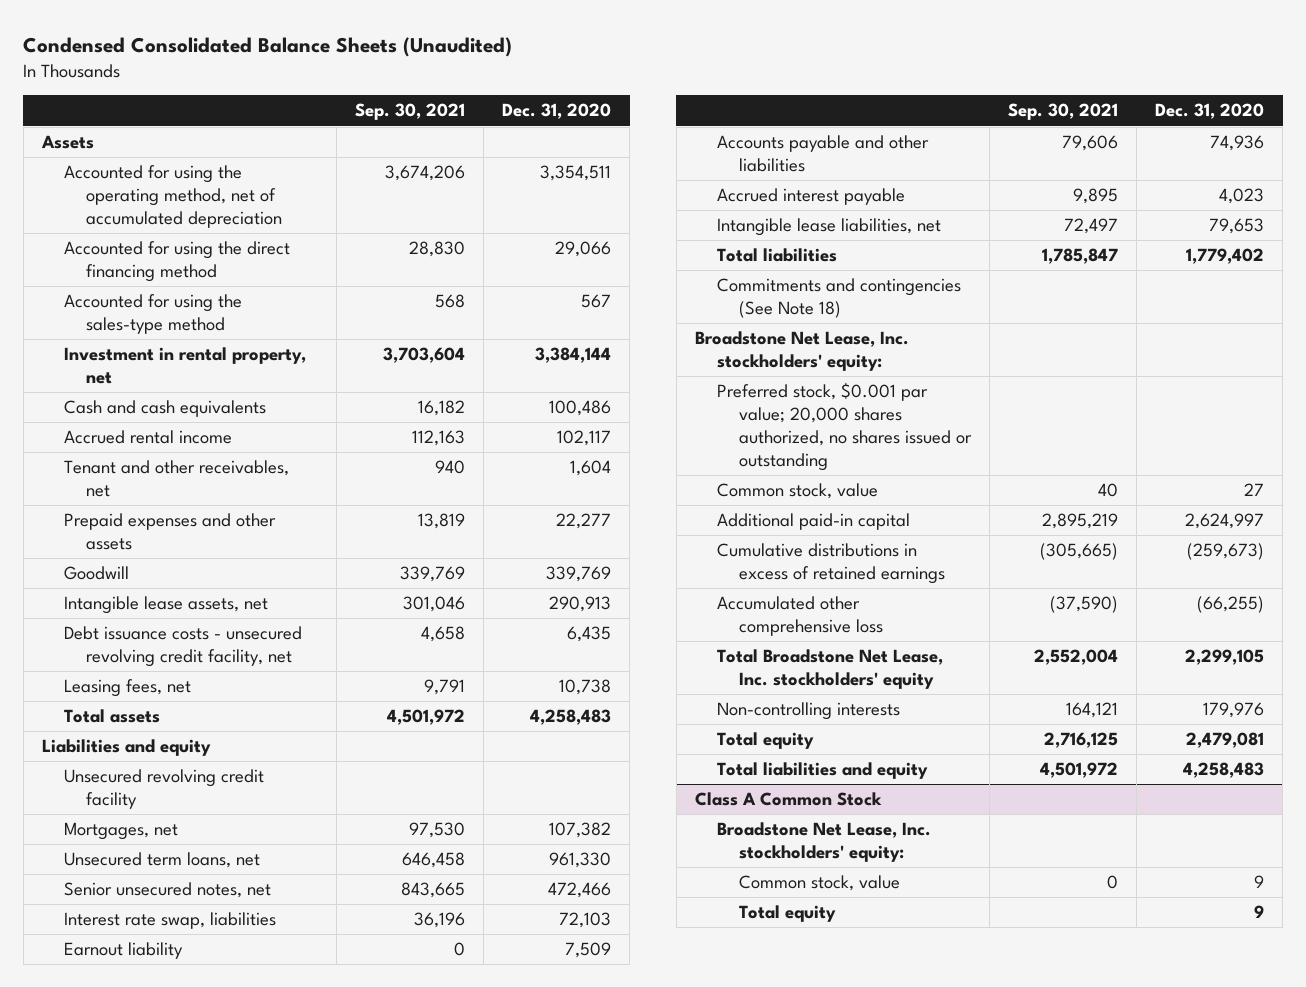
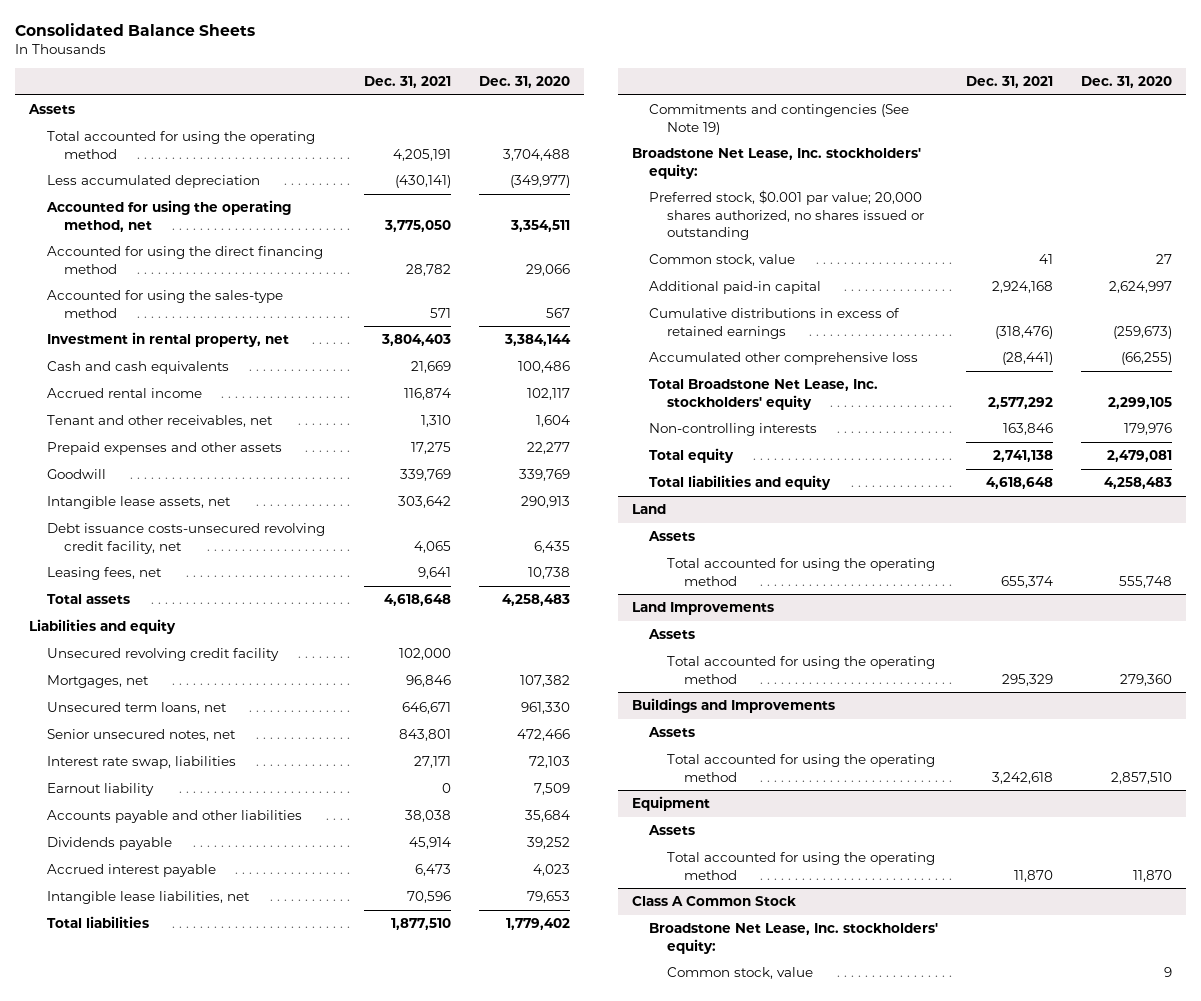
- Condensed Consolidated Balance Sheets (Unaudited)
+ Consolidated Balance Sheets
- | Sep. 30, 2021 | Dec. 31, 2020
+ | Dec. 31, 2021 | Dec. 31, 2020
- Accounted for using the operating method, net of accumulated depreciation | 3,674,206 | 3,354,511
+ Total accounted for using the operating method | 4,205,191 | 3,704,488
+ Less accumulated depreciation | (430,141) | (349,977)
+ Accounted for using the operating method, net | 3,775,050 | 3,354,511
- Debt issuance costs - unsecured revolving credit facility, net | 4,658 | 6,435
+ Debt issuance costs-unsecured revolving credit facility, net | 4,065 | 6,435
- Accounts payable and other liabilities | 79,606 | 74,936
+ Accounts payable and other liabilities | 38,038 | 35,684
+ Dividends payable | 45,914 | 39,252
- Commitments and contingencies (See Note 18)
+ Commitments and contingencies (See Note 19)
+ Land
+ Assets
+ Total accounted for using the operating method | 655,374 | 555,748
+ Land Improvements
+ Assets
+ Total accounted for using the operating method | 295,329 | 279,360
+ Buildings and Improvements
+ Assets
+ Total accounted for using the operating method | 3,242,618 | 2,857,510
+ Equipment
+ Assets
+ Total accounted for using the operating method | 11,870 | 11,870
@ Class A Common Stock
- Total equity | | 9

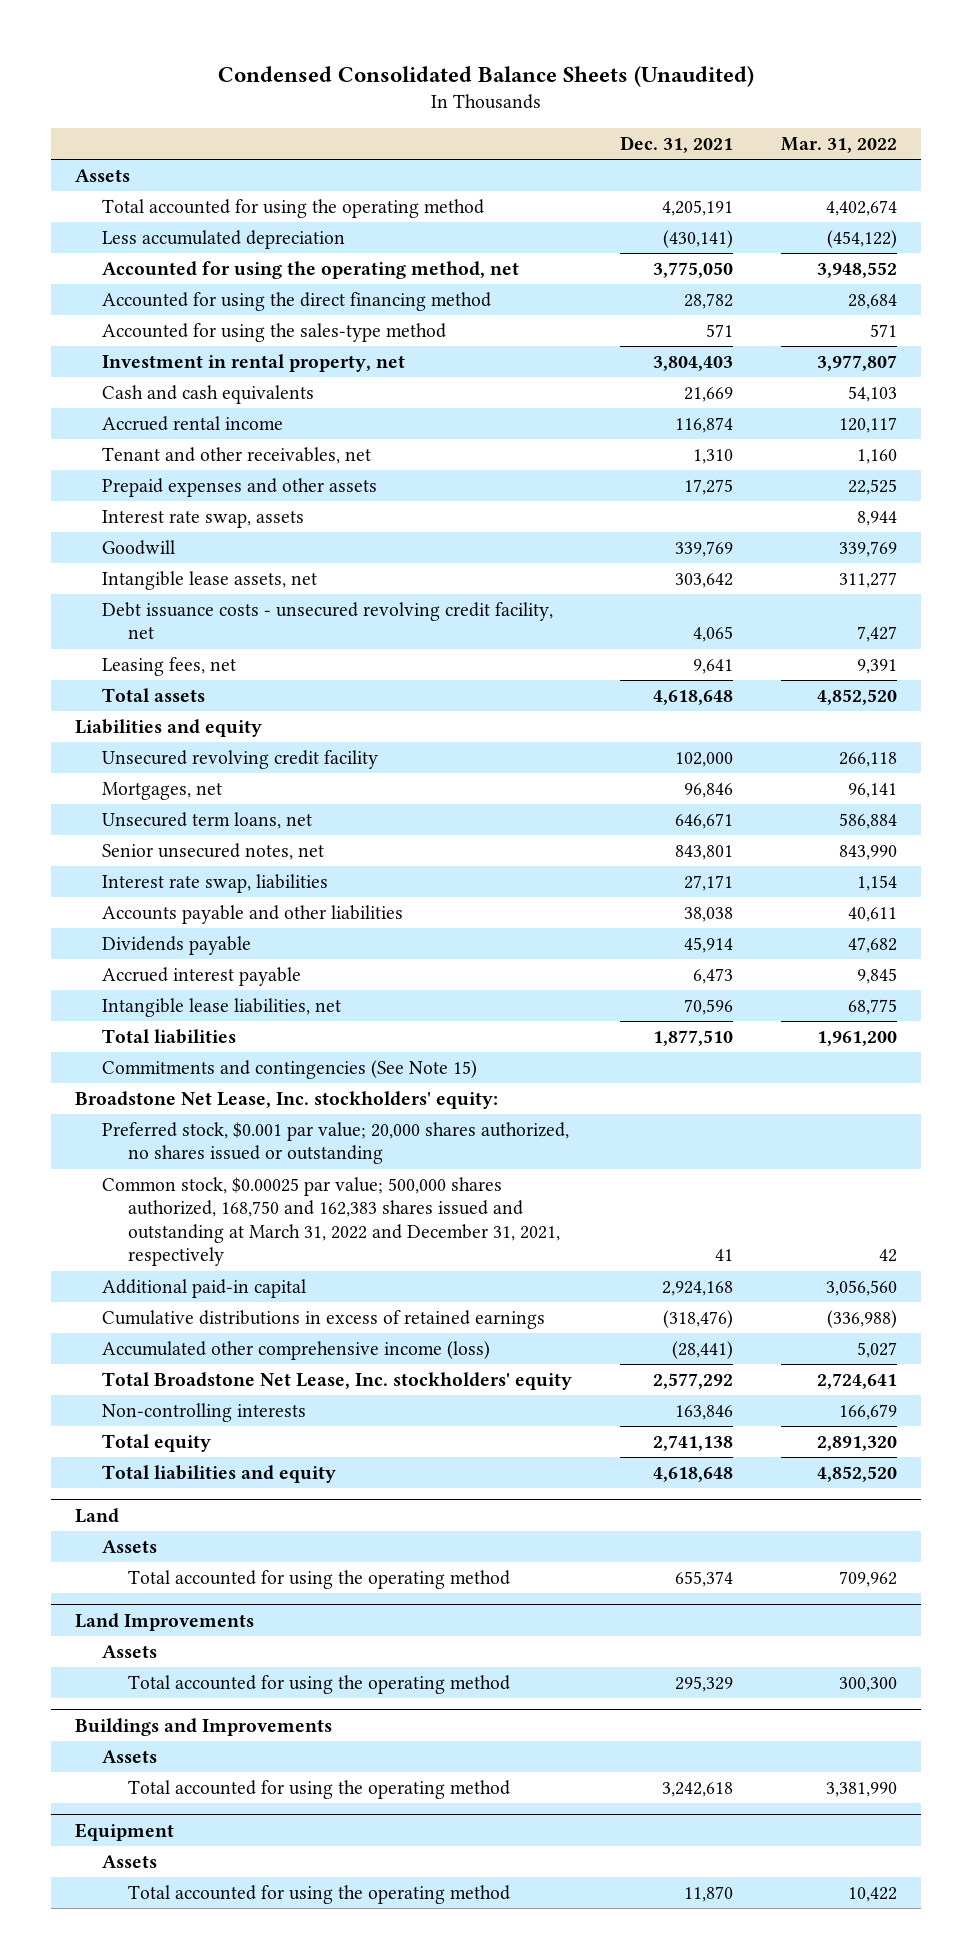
- Consolidated Balance Sheets
+ Condensed Consolidated Balance Sheets (Unaudited)
- | Dec. 31, 2021 | Dec. 31, 2020
+ | Dec. 31, 2021 | Mar. 31, 2022
+ Interest rate swap, assets | | 8,944
- Debt issuance costs-unsecured revolving credit facility, net | 4,065 | 6,435
+ Debt issuance costs - unsecured revolving credit facility, net | 4,065 | 7,427
- Earnout liability | 0 | 7,509
- Commitments and contingencies (See Note 19)
+ Commitments and contingencies (See Note 15)
- Common stock, value | 41 | 27
+ Common stock, $0.00025 par value; 500,000 shares authorized, 168,750 and 162,383 shares issued and outstanding at March 31, 2022 and December 31, 2021, respectively | 41 | 42
- Accumulated other comprehensive loss | (28,441) | (66,255)
+ Accumulated other comprehensive income (loss) | (28,441) | 5,027
- Class A Common Stock
- Broadstone Net Lease, Inc. stockholders' equity:
- Common stock, value | | 9

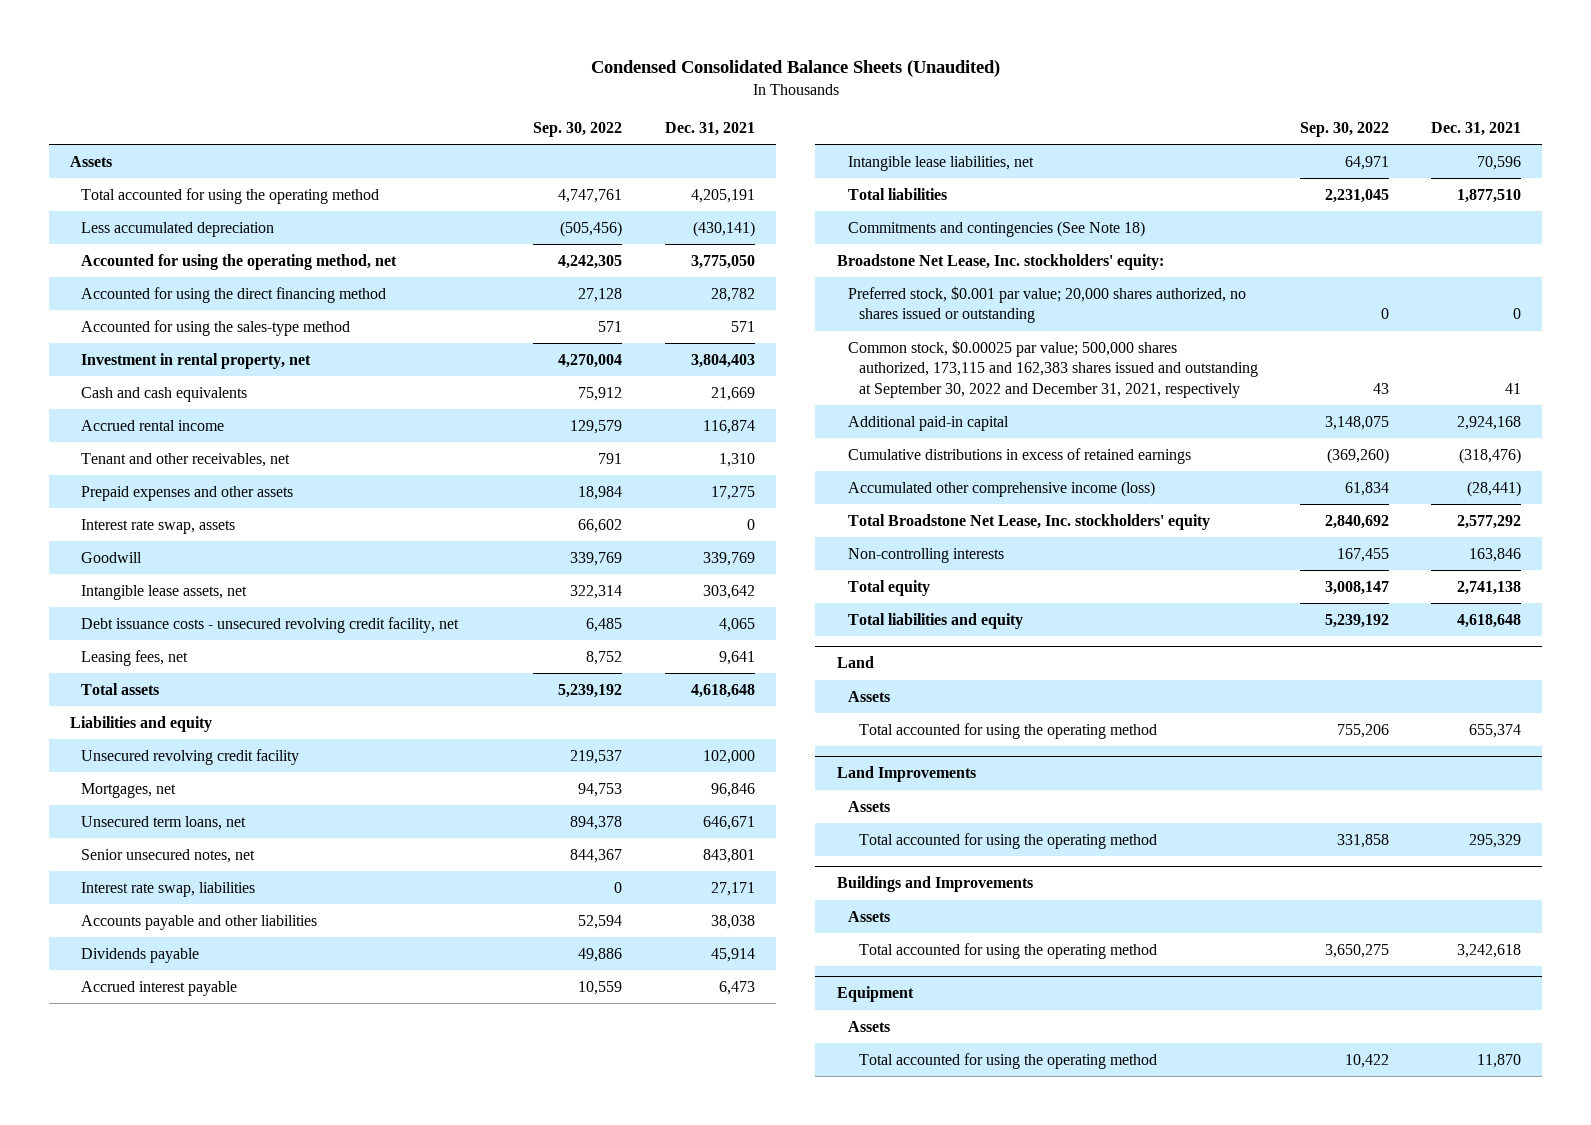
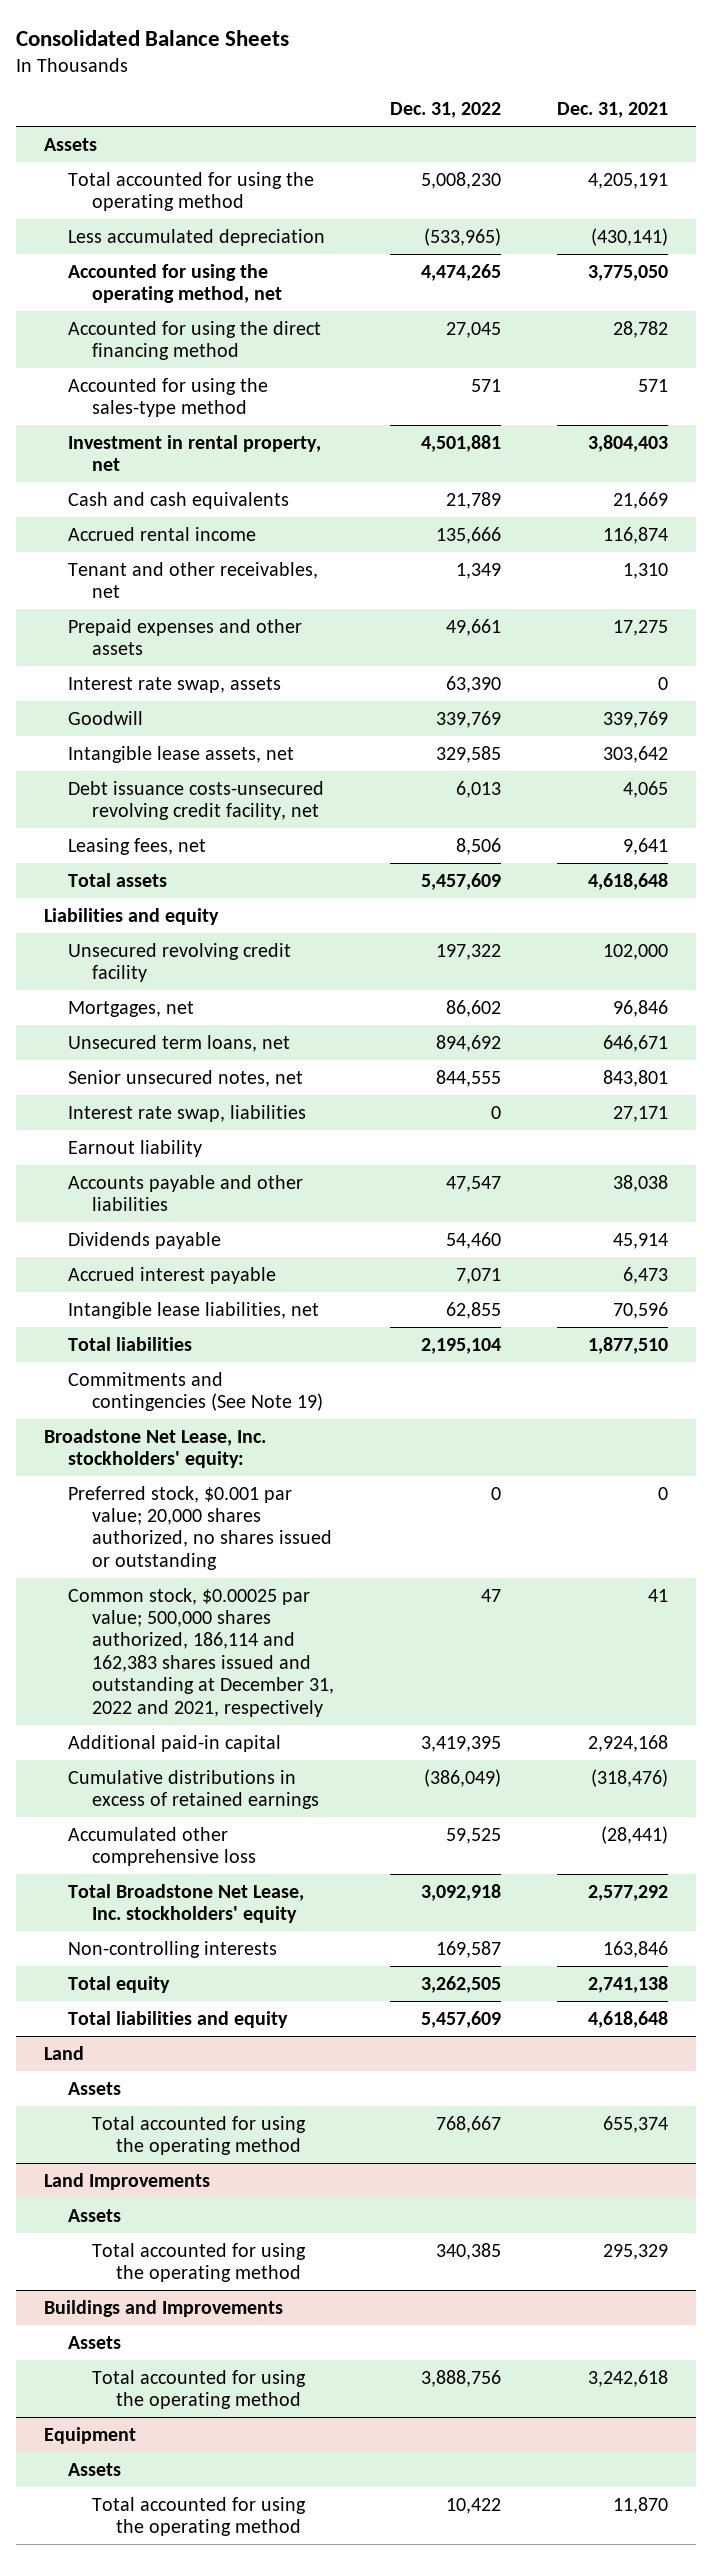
- Condensed Consolidated Balance Sheets (Unaudited)
+ Consolidated Balance Sheets
- | Sep. 30, 2022 | Dec. 31, 2021
+ | Dec. 31, 2022 | Dec. 31, 2021
- Debt issuance costs - unsecured revolving credit facility, net | 6,485 | 4,065
+ Debt issuance costs-unsecured revolving credit facility, net | 6,013 | 4,065
+ Earnout liability
- Commitments and contingencies (See Note 18)
+ Commitments and contingencies (See Note 19)
- Common stock, $0.00025 par value; 500,000 shares authorized, 173,115 and 162,383 shares issued and outstanding at September 30, 2022 and December 31, 2021, respectively | 43 | 41
+ Common stock, $0.00025 par value; 500,000 shares authorized, 186,114 and 162,383 shares issued and outstanding at December 31, 2022 and 2021, respectively | 47 | 41
- Accumulated other comprehensive income (loss) | 61,834 | (28,441)
+ Accumulated other comprehensive loss | 59,525 | (28,441)

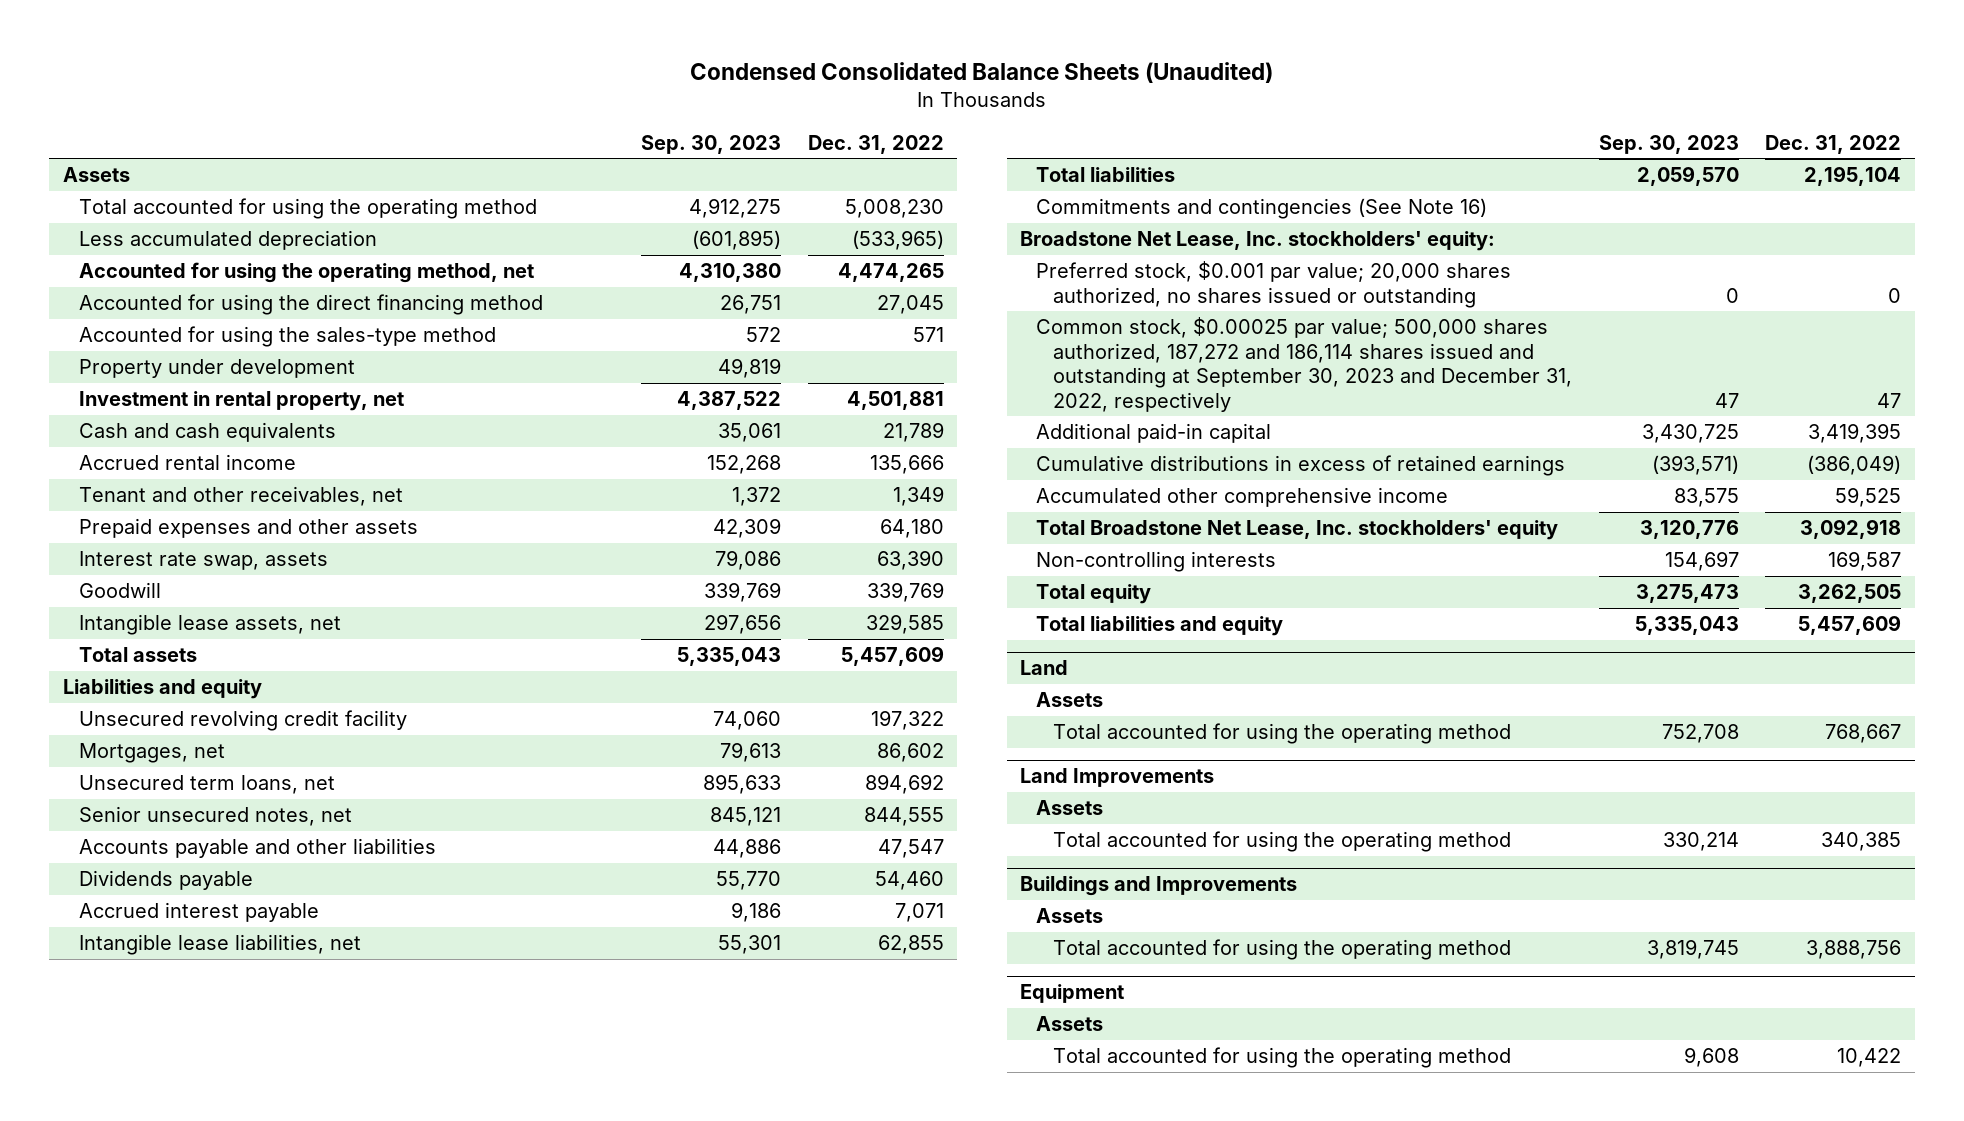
- Consolidated Balance Sheets
+ Condensed Consolidated Balance Sheets (Unaudited)
- | Dec. 31, 2022 | Dec. 31, 2021
+ | Sep. 30, 2023 | Dec. 31, 2022
+ Property under development | 49,819 |
- Prepaid expenses and other assets | 49,661 | 17,275
+ Prepaid expenses and other assets | 42,309 | 64,180
- Debt issuance costs-unsecured revolving credit facility, net | 6,013 | 4,065
- Leasing fees, net | 8,506 | 9,641
- Interest rate swap, liabilities | 0 | 27,171
- Earnout liability
- Commitments and contingencies (See Note 19)
+ Commitments and contingencies (See Note 16)
- Common stock, $0.00025 par value; 500,000 shares authorized, 186,114 and 162,383 shares issued and outstanding at December 31, 2022 and 2021, respectively | 47 | 41
+ Common stock, $0.00025 par value; 500,000 shares authorized, 187,272 and 186,114 shares issued and outstanding at September 30, 2023 and December 31, 2022, respectively | 47 | 47
- Accumulated other comprehensive loss | 59,525 | (28,441)
+ Accumulated other comprehensive income | 83,575 | 59,525

